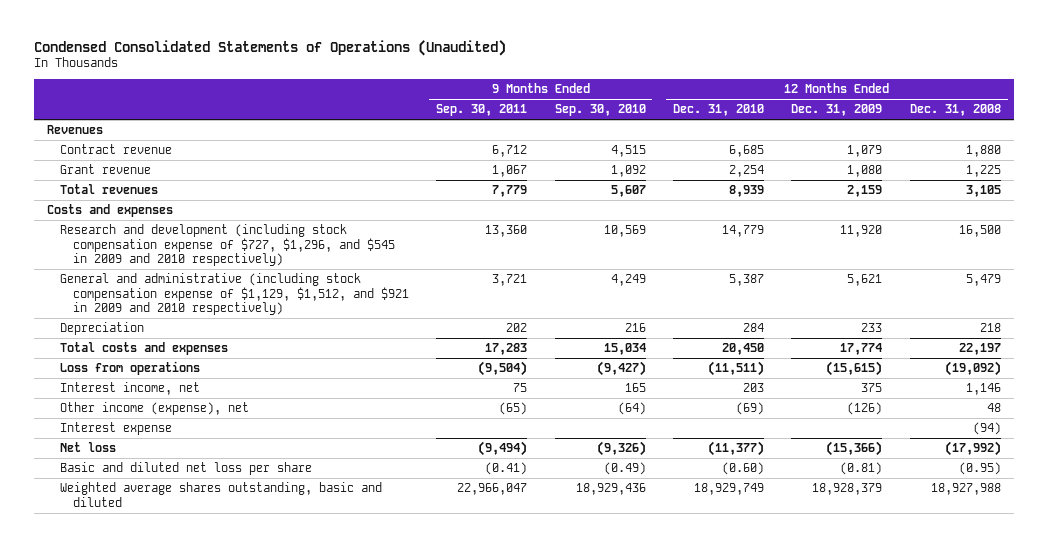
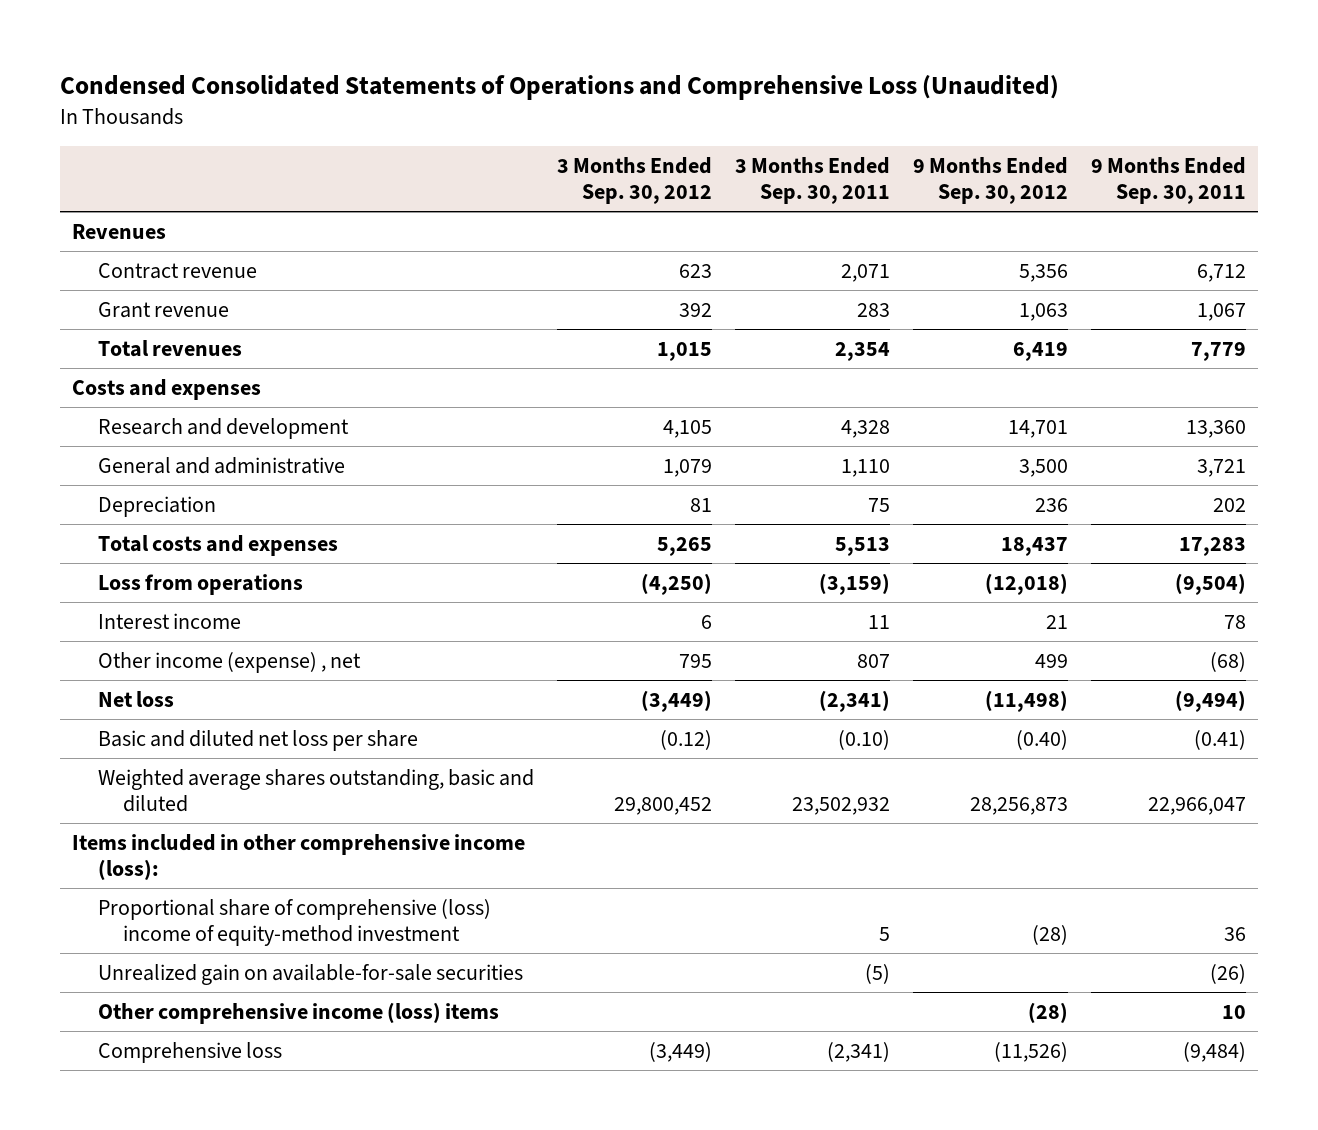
- Condensed Consolidated Statements of Operations (Unaudited)
+ Condensed Consolidated Statements of Operations and Comprehensive Loss (Unaudited)
- | 9 Months Ended Sep. 30, 2011 | 9 Months Ended Sep. 30, 2010 | 12 Months Ended Dec. 31, 2010 | 12 Months Ended Dec. 31, 2009 | 12 Months Ended Dec. 31, 2008
+ | 3 Months Ended Sep. 30, 2012 | 3 Months Ended Sep. 30, 2011 | 9 Months Ended Sep. 30, 2012 | 9 Months Ended Sep. 30, 2011
- Research and development (including stock compensation expense of $727, $1,296, and $545 in 2009 and 2010 respectively) | 13,360 | 10,569 | 14,779 | 11,920 | 16,500
- General and administrative (including stock compensation expense of $1,129, $1,512, and $921 in 2009 and 2010 respectively) | 3,721 | 4,249 | 5,387 | 5,621 | 5,479
+ Research and development | 4,105 | 4,328 | 14,701 | 13,360
+ General and administrative | 1,079 | 1,110 | 3,500 | 3,721
- Interest income, net | 75 | 165 | 203 | 375 | 1,146
- Other income (expense), net | (65) | (64) | (69) | (126) | 48
- Interest expense | | | | | (94)
+ Interest income | 6 | 11 | 21 | 78
+ Other income (expense) , net | 795 | 807 | 499 | (68)
+ Items included in other comprehensive income (loss):
+ Proportional share of comprehensive (loss) income of equity-method investment | | 5 | (28) | 36
+ Unrealized gain on available-for-sale securities | | (5) | | (26)
+ Other comprehensive income (loss) items | | | (28) | 10
+ Comprehensive loss | (3,449) | (2,341) | (11,526) | (9,484)

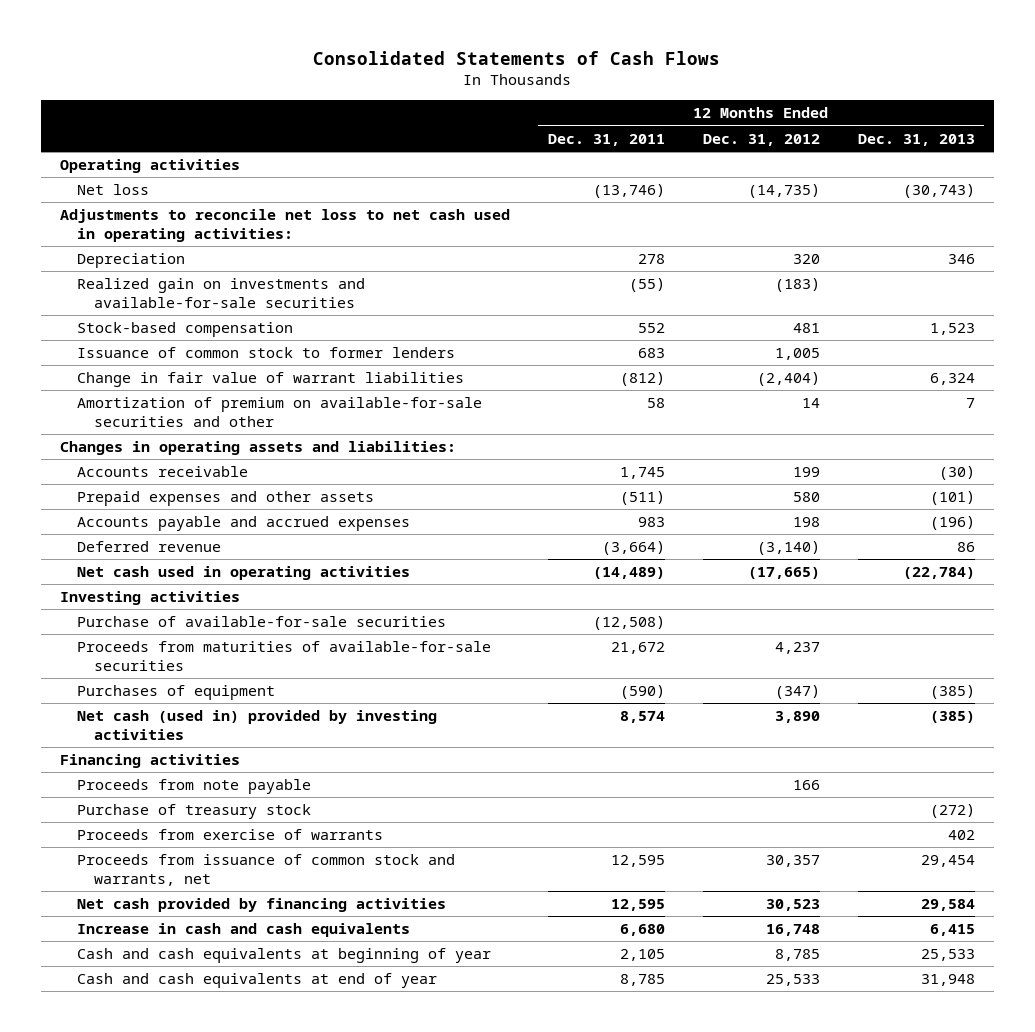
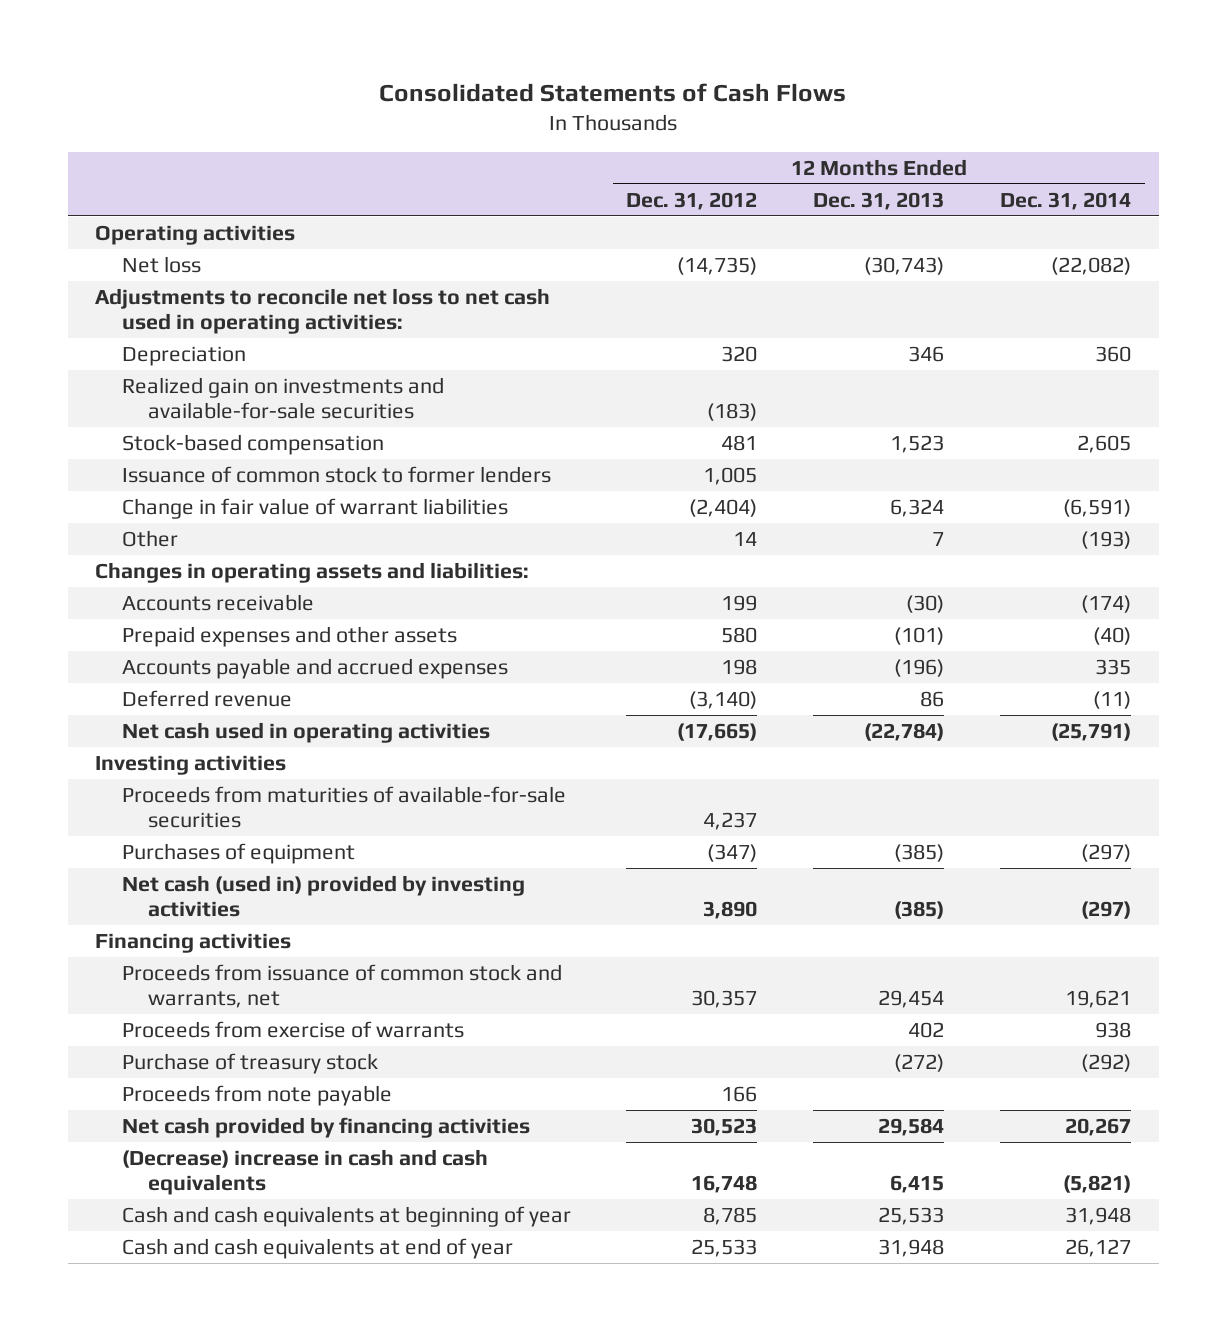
- | 12 Months Ended Dec. 31, 2011 | 12 Months Ended Dec. 31, 2012 | 12 Months Ended Dec. 31, 2013
+ | 12 Months Ended Dec. 31, 2012 | 12 Months Ended Dec. 31, 2013 | 12 Months Ended Dec. 31, 2014
- Amortization of premium on available-for-sale securities and other | 58 | 14 | 7
+ Other | 14 | 7 | (193)
- Purchase of available-for-sale securities | (12,508) | |
moved down: Proceeds from exercise of warrants | | 402 | 938
moved down: Purchase of treasury stock | | (272) | (292)
moved down: Proceeds from note payable | 166 | |
- Increase in cash and cash equivalents | 6,680 | 16,748 | 6,415
+ (Decrease) increase in cash and cash equivalents | 16,748 | 6,415 | (5,821)

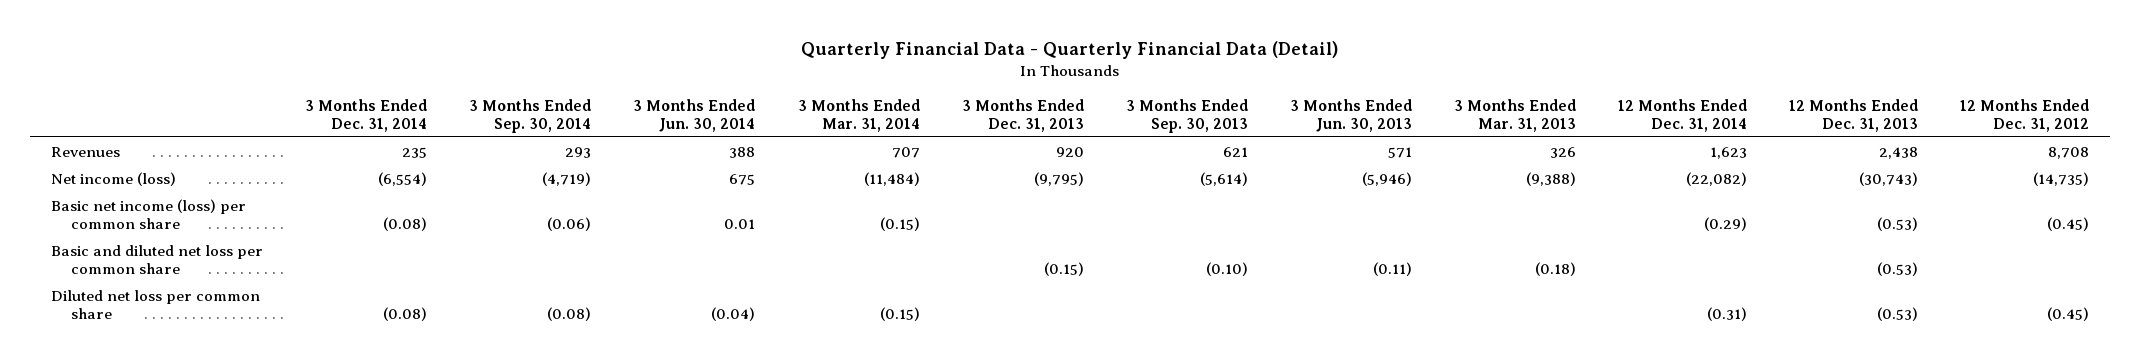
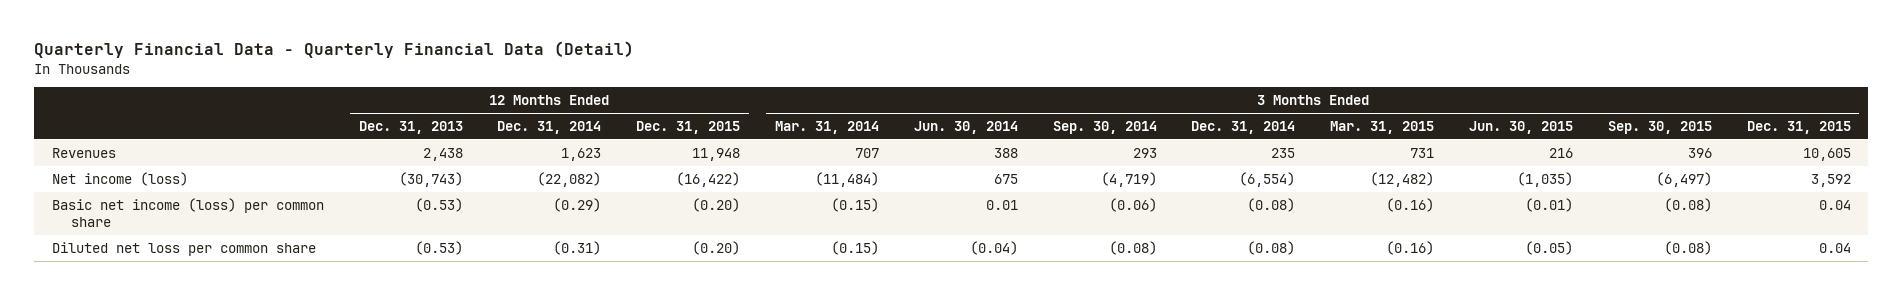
- | 3 Months Ended Dec. 31, 2014 | 3 Months Ended Sep. 30, 2014 | 3 Months Ended Jun. 30, 2014 | 3 Months Ended Mar. 31, 2014 | 3 Months Ended Dec. 31, 2013 | 3 Months Ended Sep. 30, 2013 | 3 Months Ended Jun. 30, 2013 | 3 Months Ended Mar. 31, 2013 | 12 Months Ended Dec. 31, 2014 | 12 Months Ended Dec. 31, 2013 | 12 Months Ended Dec. 31, 2012
+ | 12 Months Ended Dec. 31, 2013 | 12 Months Ended Dec. 31, 2014 | 12 Months Ended Dec. 31, 2015 | 3 Months Ended Mar. 31, 2014 | 3 Months Ended Jun. 30, 2014 | 3 Months Ended Sep. 30, 2014 | 3 Months Ended Dec. 31, 2014 | 3 Months Ended Mar. 31, 2015 | 3 Months Ended Jun. 30, 2015 | 3 Months Ended Sep. 30, 2015 | 3 Months Ended Dec. 31, 2015
- Basic and diluted net loss per common share | | | | | (0.15) | (0.10) | (0.11) | (0.18) | | (0.53) |

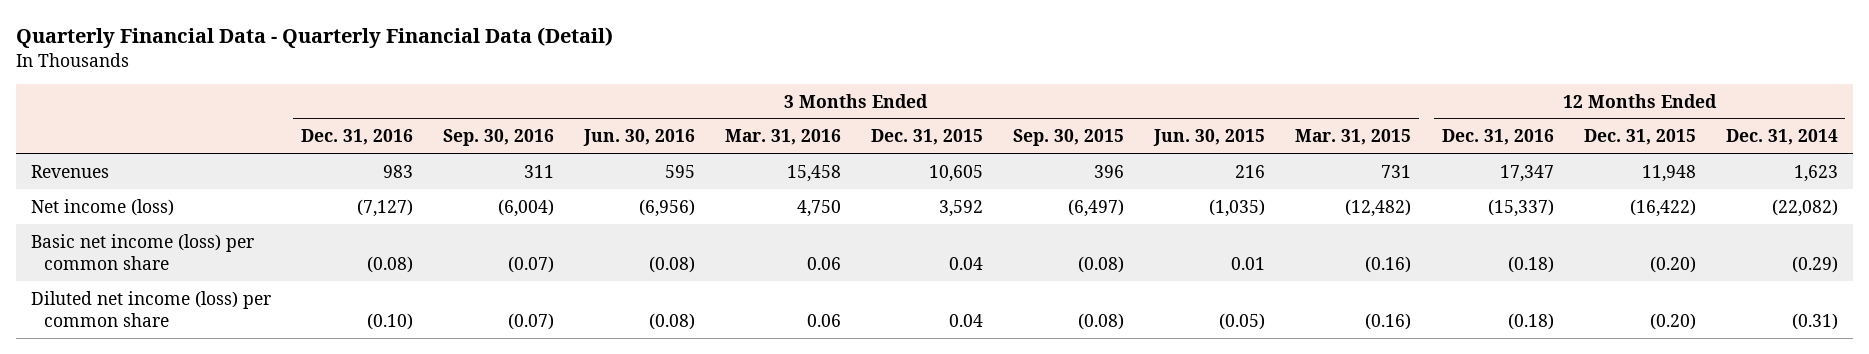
- | 12 Months Ended Dec. 31, 2013 | 12 Months Ended Dec. 31, 2014 | 12 Months Ended Dec. 31, 2015 | 3 Months Ended Mar. 31, 2014 | 3 Months Ended Jun. 30, 2014 | 3 Months Ended Sep. 30, 2014 | 3 Months Ended Dec. 31, 2014 | 3 Months Ended Mar. 31, 2015 | 3 Months Ended Jun. 30, 2015 | 3 Months Ended Sep. 30, 2015 | 3 Months Ended Dec. 31, 2015
+ | 3 Months Ended Dec. 31, 2016 | 3 Months Ended Sep. 30, 2016 | 3 Months Ended Jun. 30, 2016 | 3 Months Ended Mar. 31, 2016 | 3 Months Ended Dec. 31, 2015 | 3 Months Ended Sep. 30, 2015 | 3 Months Ended Jun. 30, 2015 | 3 Months Ended Mar. 31, 2015 | 12 Months Ended Dec. 31, 2016 | 12 Months Ended Dec. 31, 2015 | 12 Months Ended Dec. 31, 2014
- Basic net income (loss) per common share | (0.53) | (0.29) | (0.20) | (0.15) | 0.01 | (0.06) | (0.08) | (0.16) | (0.01) | (0.08) | 0.04
- Diluted net loss per common share | (0.53) | (0.31) | (0.20) | (0.15) | (0.04) | (0.08) | (0.08) | (0.16) | (0.05) | (0.08) | 0.04
+ Basic net income (loss) per common share | (0.08) | (0.07) | (0.08) | 0.06 | 0.04 | (0.08) | 0.01 | (0.16) | (0.18) | (0.20) | (0.29)
+ Diluted net income (loss) per common share | (0.10) | (0.07) | (0.08) | 0.06 | 0.04 | (0.08) | (0.05) | (0.16) | (0.18) | (0.20) | (0.31)

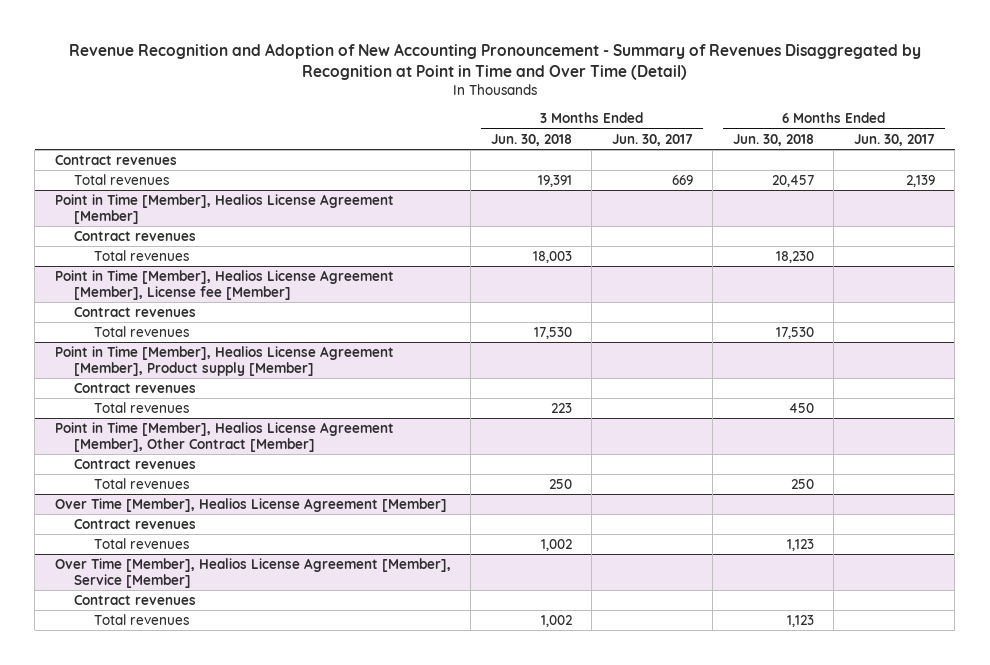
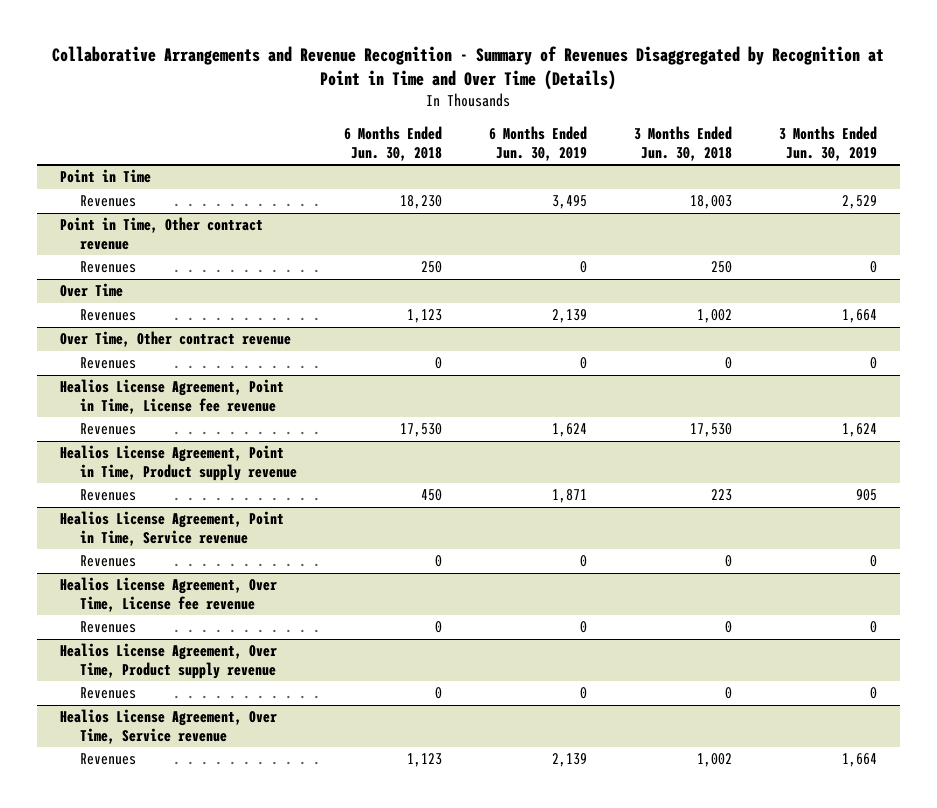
- Revenue Recognition and Adoption of New Accounting Pronouncement - Summary of Revenues Disaggregated by Recognition at Point in Time and Over Time (Detail)
+ Collaborative Arrangements and Revenue Recognition - Summary of Revenues Disaggregated by Recognition at Point in Time and Over Time (Details)
- | 3 Months Ended Jun. 30, 2018 | 3 Months Ended Jun. 30, 2017 | 6 Months Ended Jun. 30, 2018 | 6 Months Ended Jun. 30, 2017
+ | 6 Months Ended Jun. 30, 2018 | 6 Months Ended Jun. 30, 2019 | 3 Months Ended Jun. 30, 2018 | 3 Months Ended Jun. 30, 2019
- Contract revenues
- Total revenues | 19,391 | 669 | 20,457 | 2,139
- Point in Time [Member], Healios License Agreement [Member]
- Contract revenues
- Total revenues | 18,003 | | 18,230 |
- Point in Time [Member], Healios License Agreement [Member], License fee [Member]
- Contract revenues
- Total revenues | 17,530 | | 17,530 |
- Point in Time [Member], Healios License Agreement [Member], Product supply [Member]
- Contract revenues
- Total revenues | 223 | | 450 |
- Point in Time [Member], Healios License Agreement [Member], Other Contract [Member]
- Contract revenues
- Total revenues | 250 | | 250 |
- Over Time [Member], Healios License Agreement [Member]
- Contract revenues
- Total revenues | 1,002 | | 1,123 |
- Over Time [Member], Healios License Agreement [Member], Service [Member]
- Contract revenues
- Total revenues | 1,002 | | 1,123 |
+ Point in Time
+ Revenues | 18,230 | 3,495 | 18,003 | 2,529
+ Point in Time, Other contract revenue
+ Revenues | 250 | 0 | 250 | 0
+ Over Time
+ Revenues | 1,123 | 2,139 | 1,002 | 1,664
+ Over Time, Other contract revenue
+ Revenues | 0 | 0 | 0 | 0
+ Healios License Agreement, Point in Time, License fee revenue
+ Revenues | 17,530 | 1,624 | 17,530 | 1,624
+ Healios License Agreement, Point in Time, Product supply revenue
+ Revenues | 450 | 1,871 | 223 | 905
+ Healios License Agreement, Point in Time, Service revenue
+ Revenues | 0 | 0 | 0 | 0
+ Healios License Agreement, Over Time, License fee revenue
+ Revenues | 0 | 0 | 0 | 0
+ Healios License Agreement, Over Time, Product supply revenue
+ Revenues | 0 | 0 | 0 | 0
+ Healios License Agreement, Over Time, Service revenue
+ Revenues | 1,123 | 2,139 | 1,002 | 1,664

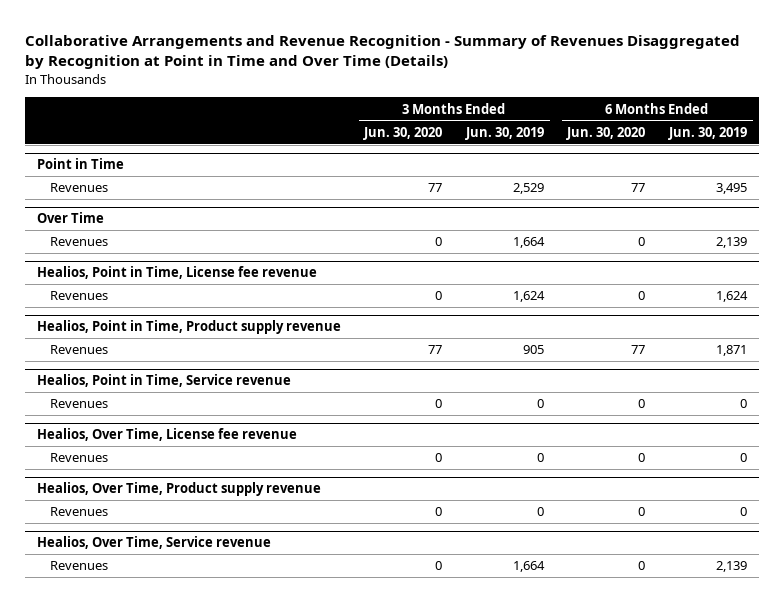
- | 6 Months Ended Jun. 30, 2018 | 6 Months Ended Jun. 30, 2019 | 3 Months Ended Jun. 30, 2018 | 3 Months Ended Jun. 30, 2019
+ | 3 Months Ended Jun. 30, 2020 | 3 Months Ended Jun. 30, 2019 | 6 Months Ended Jun. 30, 2020 | 6 Months Ended Jun. 30, 2019
- Point in Time, Other contract revenue
- Revenues | 250 | 0 | 250 | 0
- Over Time, Other contract revenue
- Revenues | 0 | 0 | 0 | 0
- Healios License Agreement, Point in Time, License fee revenue
+ Healios, Point in Time, License fee revenue
- Healios License Agreement, Point in Time, Product supply revenue
+ Healios, Point in Time, Product supply revenue
- Healios License Agreement, Point in Time, Service revenue
+ Healios, Point in Time, Service revenue
- Healios License Agreement, Over Time, License fee revenue
+ Healios, Over Time, License fee revenue
- Healios License Agreement, Over Time, Product supply revenue
+ Healios, Over Time, Product supply revenue
- Healios License Agreement, Over Time, Service revenue
+ Healios, Over Time, Service revenue

